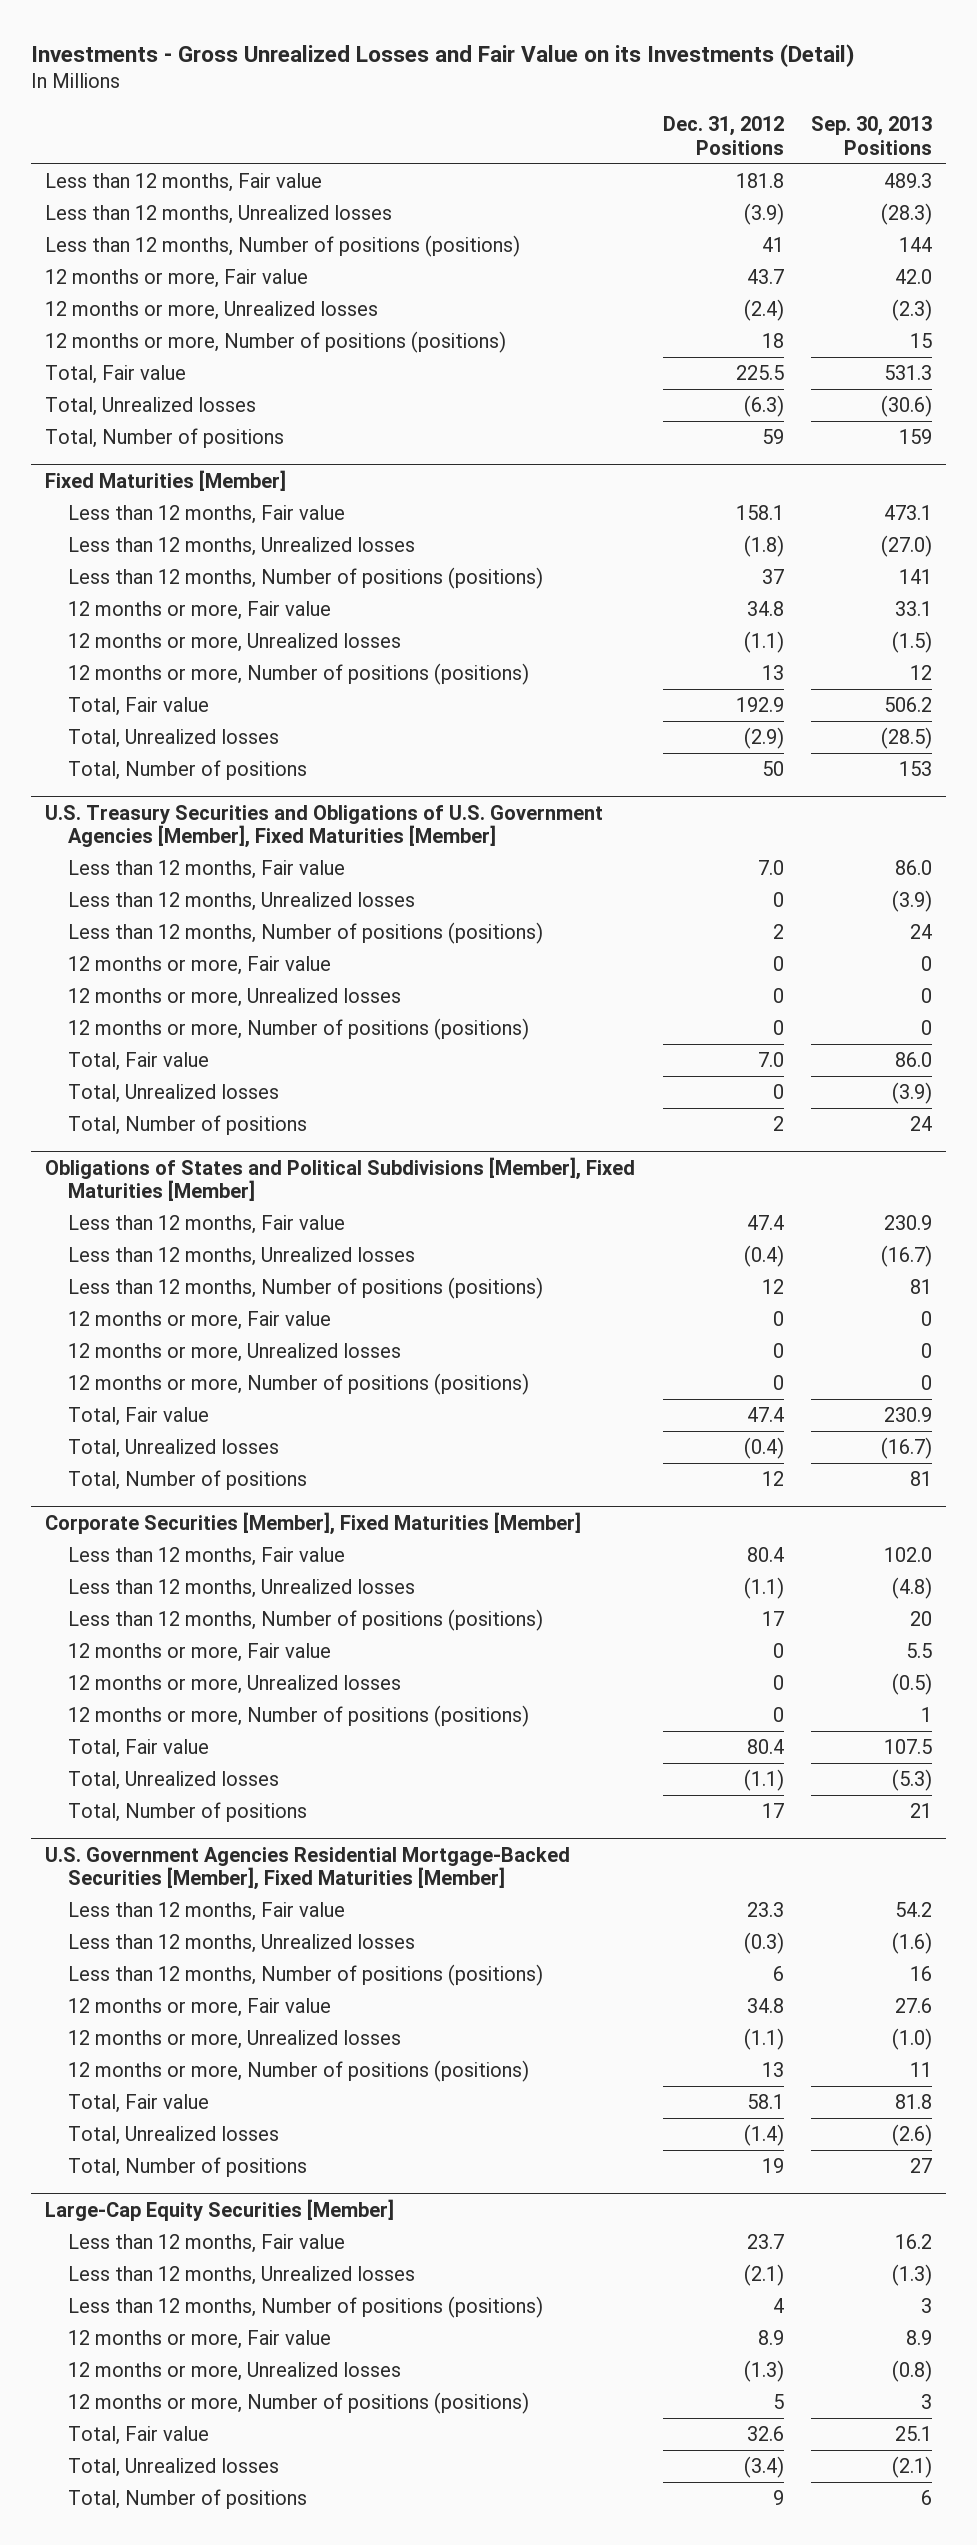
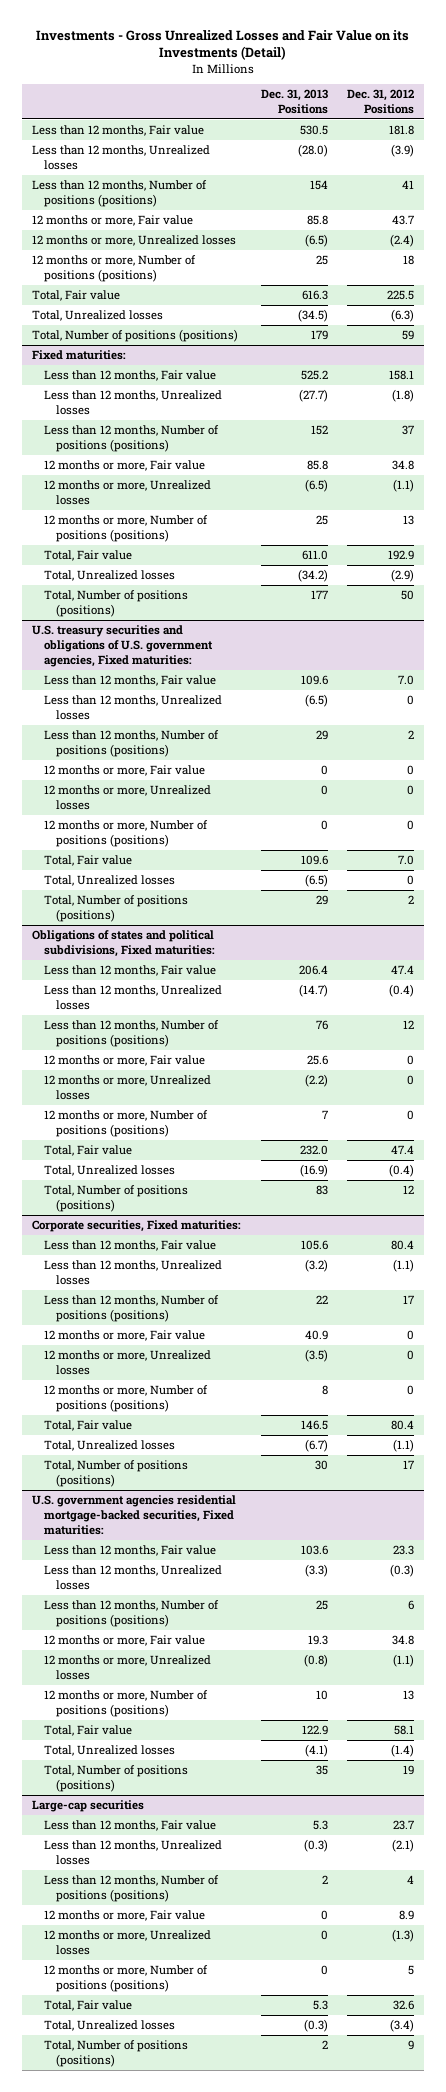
- | Dec. 31, 2012 Positions | Sep. 30, 2013 Positions
+ | Dec. 31, 2013 Positions | Dec. 31, 2012 Positions
- Total, Number of positions | 59 | 159
- Fixed Maturities [Member]
+ Total, Number of positions (positions) | 179 | 59
+ Fixed maturities:
- Total, Number of positions | 50 | 153
- U.S. Treasury Securities and Obligations of U.S. Government Agencies [Member], Fixed Maturities [Member]
+ Total, Number of positions (positions) | 177 | 50
+ U.S. treasury securities and obligations of U.S. government agencies, Fixed maturities:
- Total, Number of positions | 2 | 24
- Obligations of States and Political Subdivisions [Member], Fixed Maturities [Member]
+ Total, Number of positions (positions) | 29 | 2
+ Obligations of states and political subdivisions, Fixed maturities:
- Total, Number of positions | 12 | 81
- Corporate Securities [Member], Fixed Maturities [Member]
+ Total, Number of positions (positions) | 83 | 12
+ Corporate securities, Fixed maturities:
- Total, Number of positions | 17 | 21
- U.S. Government Agencies Residential Mortgage-Backed Securities [Member], Fixed Maturities [Member]
+ Total, Number of positions (positions) | 30 | 17
+ U.S. government agencies residential mortgage-backed securities, Fixed maturities:
- Total, Number of positions | 19 | 27
- Large-Cap Equity Securities [Member]
+ Total, Number of positions (positions) | 35 | 19
+ Large-cap securities
- Total, Number of positions | 9 | 6
+ Total, Number of positions (positions) | 2 | 9

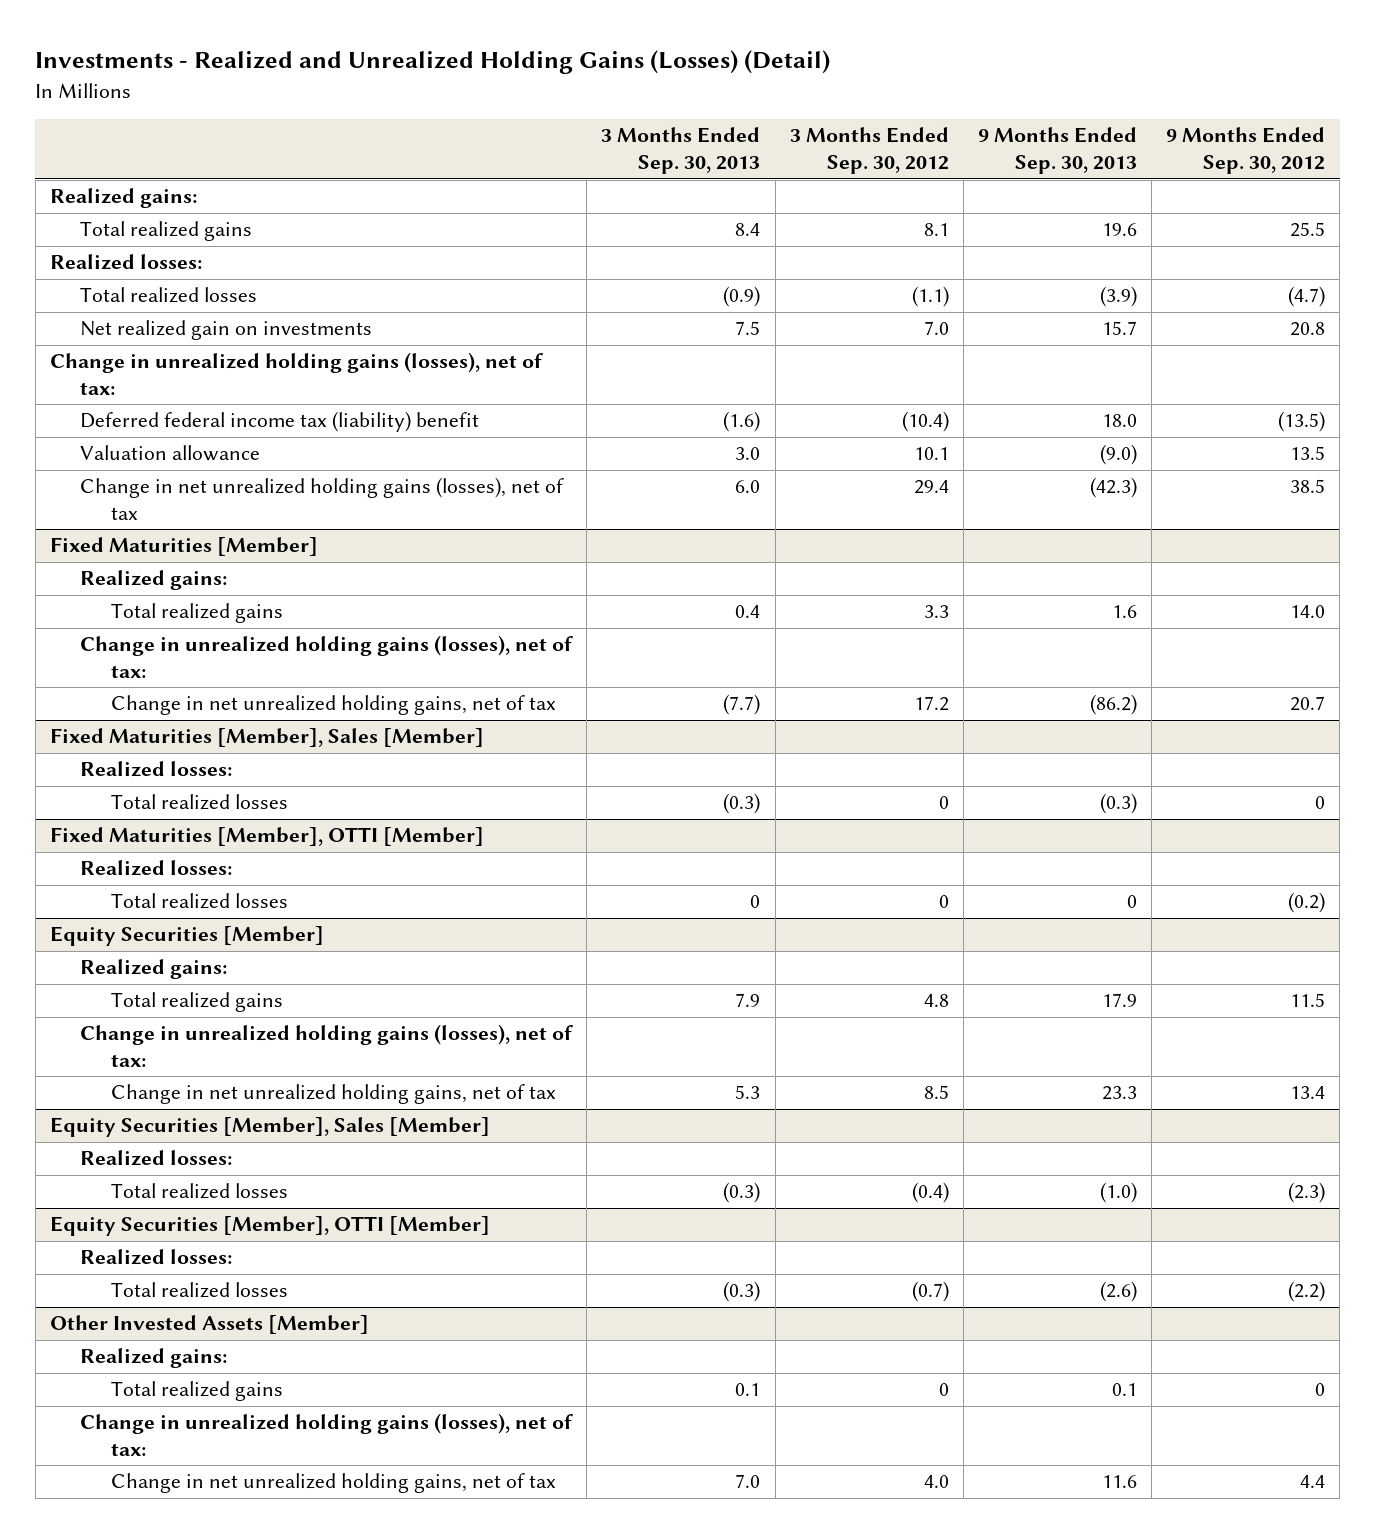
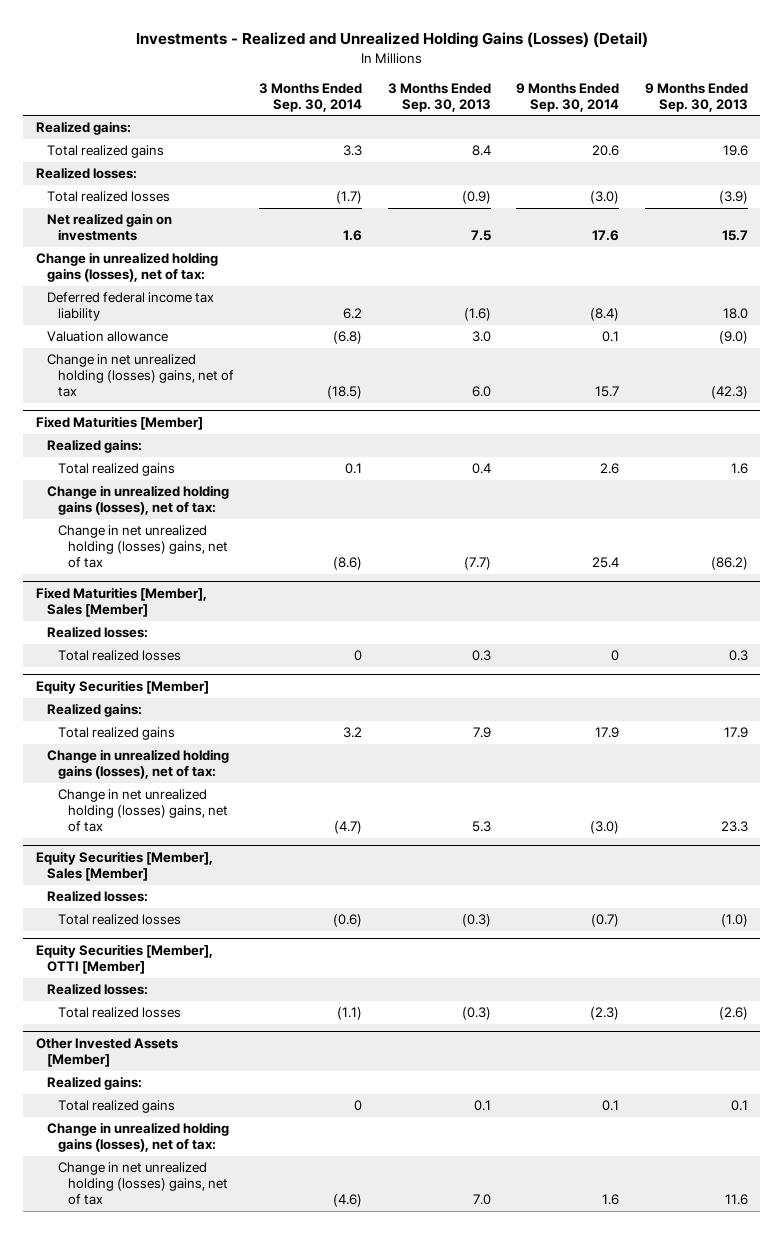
- | 3 Months Ended Sep. 30, 2013 | 3 Months Ended Sep. 30, 2012 | 9 Months Ended Sep. 30, 2013 | 9 Months Ended Sep. 30, 2012
+ | 3 Months Ended Sep. 30, 2014 | 3 Months Ended Sep. 30, 2013 | 9 Months Ended Sep. 30, 2014 | 9 Months Ended Sep. 30, 2013
- Deferred federal income tax (liability) benefit | (1.6) | (10.4) | 18.0 | (13.5)
+ Deferred federal income tax liability | 6.2 | (1.6) | (8.4) | 18.0
- Change in net unrealized holding gains (losses), net of tax | 6.0 | 29.4 | (42.3) | 38.5
+ Change in net unrealized holding (losses) gains, net of tax | (18.5) | 6.0 | 15.7 | (42.3)
@ Fixed Maturities [Member]
- Change in net unrealized holding gains, net of tax | (7.7) | 17.2 | (86.2) | 20.7
+ Change in net unrealized holding (losses) gains, net of tax | (8.6) | (7.7) | 25.4 | (86.2)
@ Fixed Maturities [Member], Sales [Member]
- Total realized losses | (0.3) | 0 | (0.3) | 0
- Fixed Maturities [Member], OTTI [Member]
- Realized losses:
- Total realized losses | 0 | 0 | 0 | (0.2)
@ Fixed Maturities [Member], Sales [Member]
+ Total realized losses | 0 | 0.3 | 0 | 0.3
@ Equity Securities [Member]
- Change in net unrealized holding gains, net of tax | 5.3 | 8.5 | 23.3 | 13.4
+ Change in net unrealized holding (losses) gains, net of tax | (4.7) | 5.3 | (3.0) | 23.3
@ Other Invested Assets [Member]
- Change in net unrealized holding gains, net of tax | 7.0 | 4.0 | 11.6 | 4.4
+ Change in net unrealized holding (losses) gains, net of tax | (4.6) | 7.0 | 1.6 | 11.6

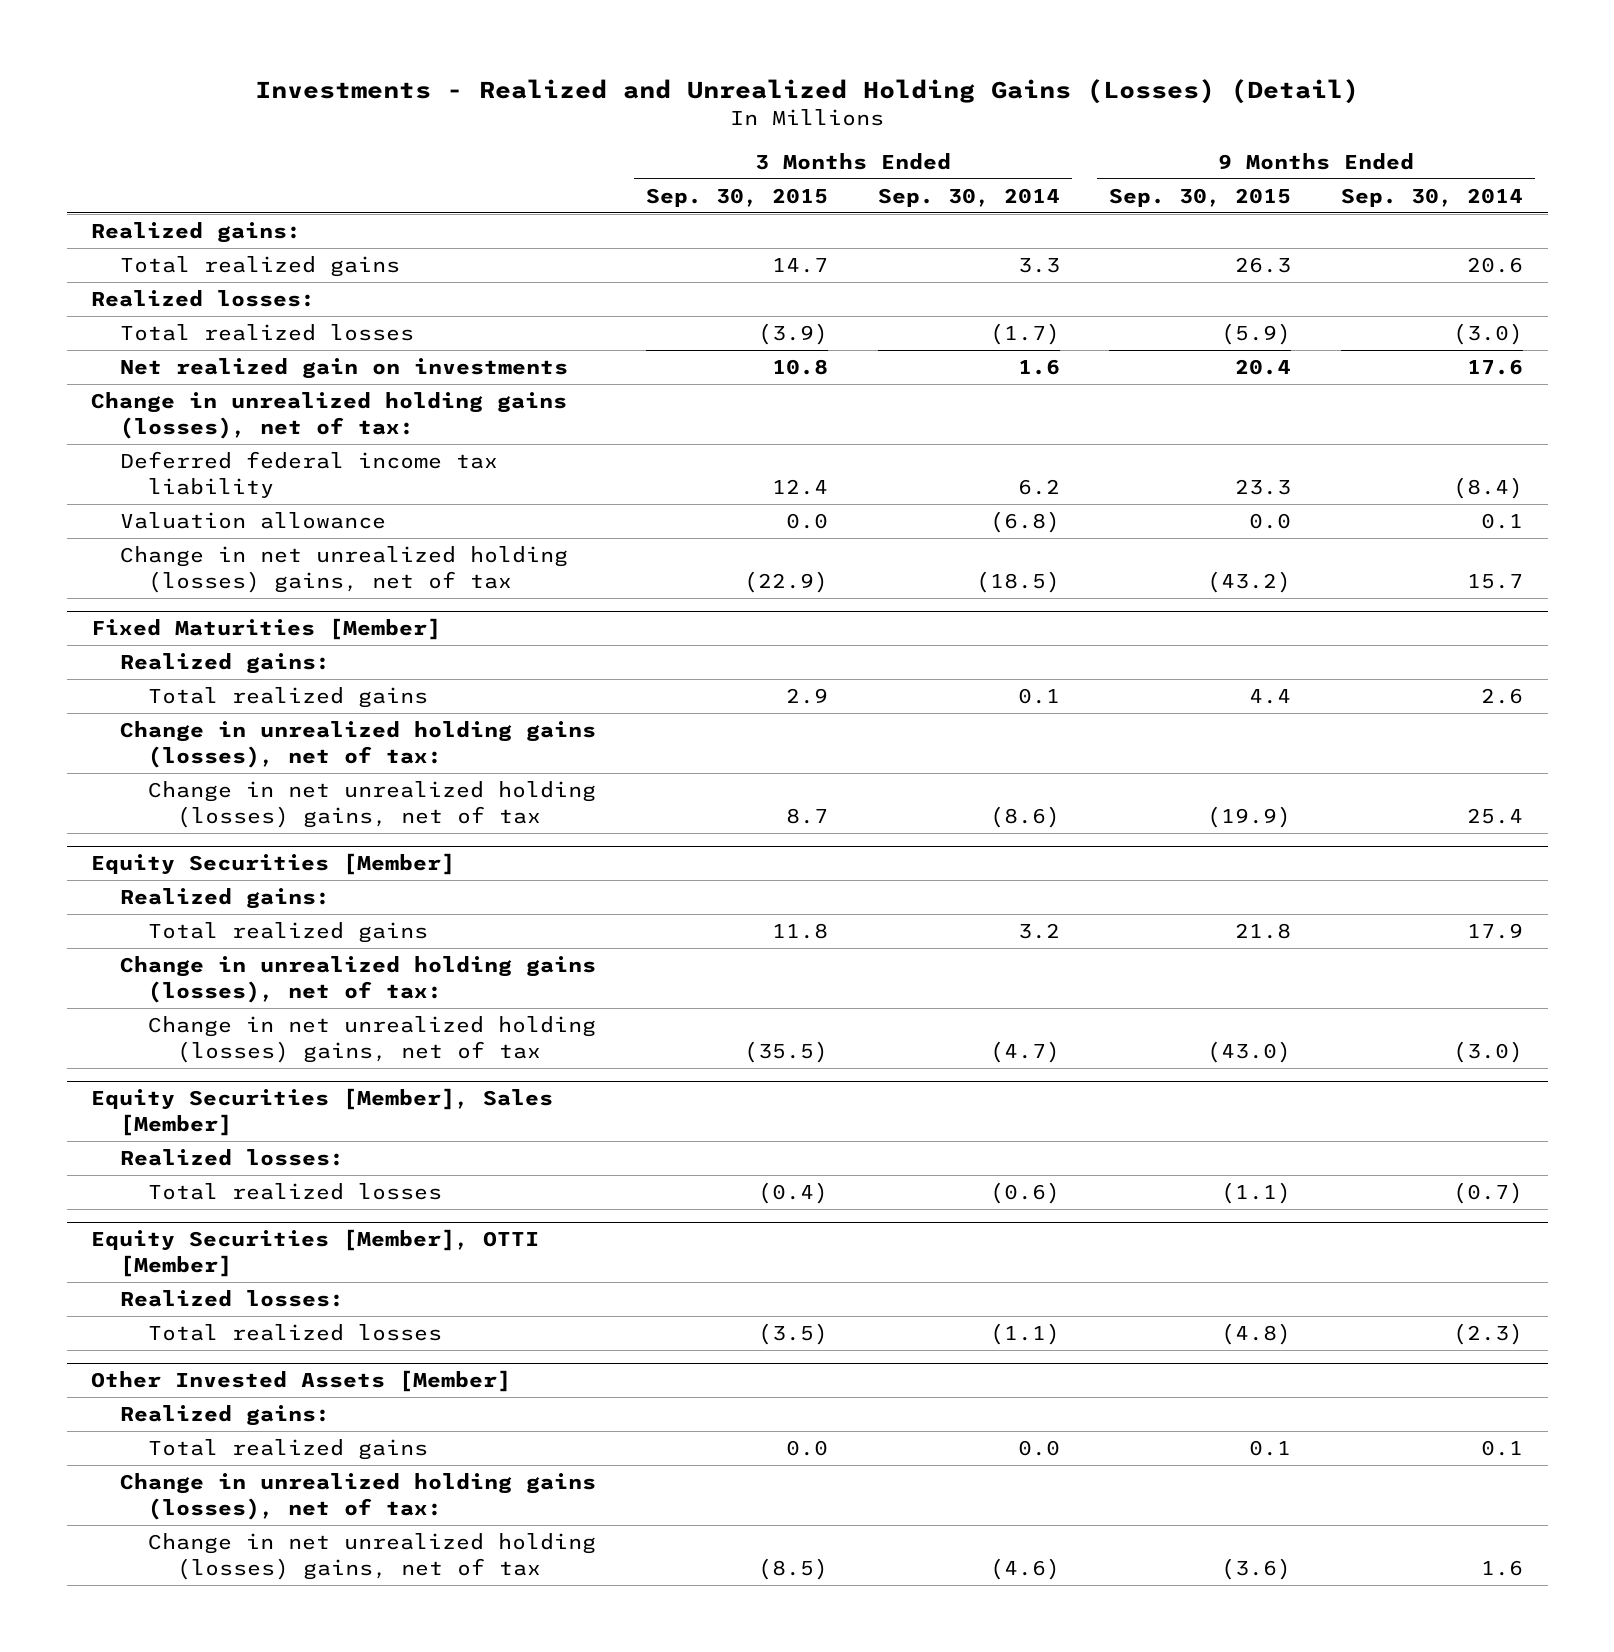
- | 3 Months Ended Sep. 30, 2014 | 3 Months Ended Sep. 30, 2013 | 9 Months Ended Sep. 30, 2014 | 9 Months Ended Sep. 30, 2013
+ | 3 Months Ended Sep. 30, 2015 | 3 Months Ended Sep. 30, 2014 | 9 Months Ended Sep. 30, 2015 | 9 Months Ended Sep. 30, 2014
- Fixed Maturities [Member], Sales [Member]
- Realized losses:
- Total realized losses | 0 | 0.3 | 0 | 0.3
@ Other Invested Assets [Member]
- Total realized gains | 0 | 0.1 | 0.1 | 0.1
+ Total realized gains | 0.0 | 0.0 | 0.1 | 0.1

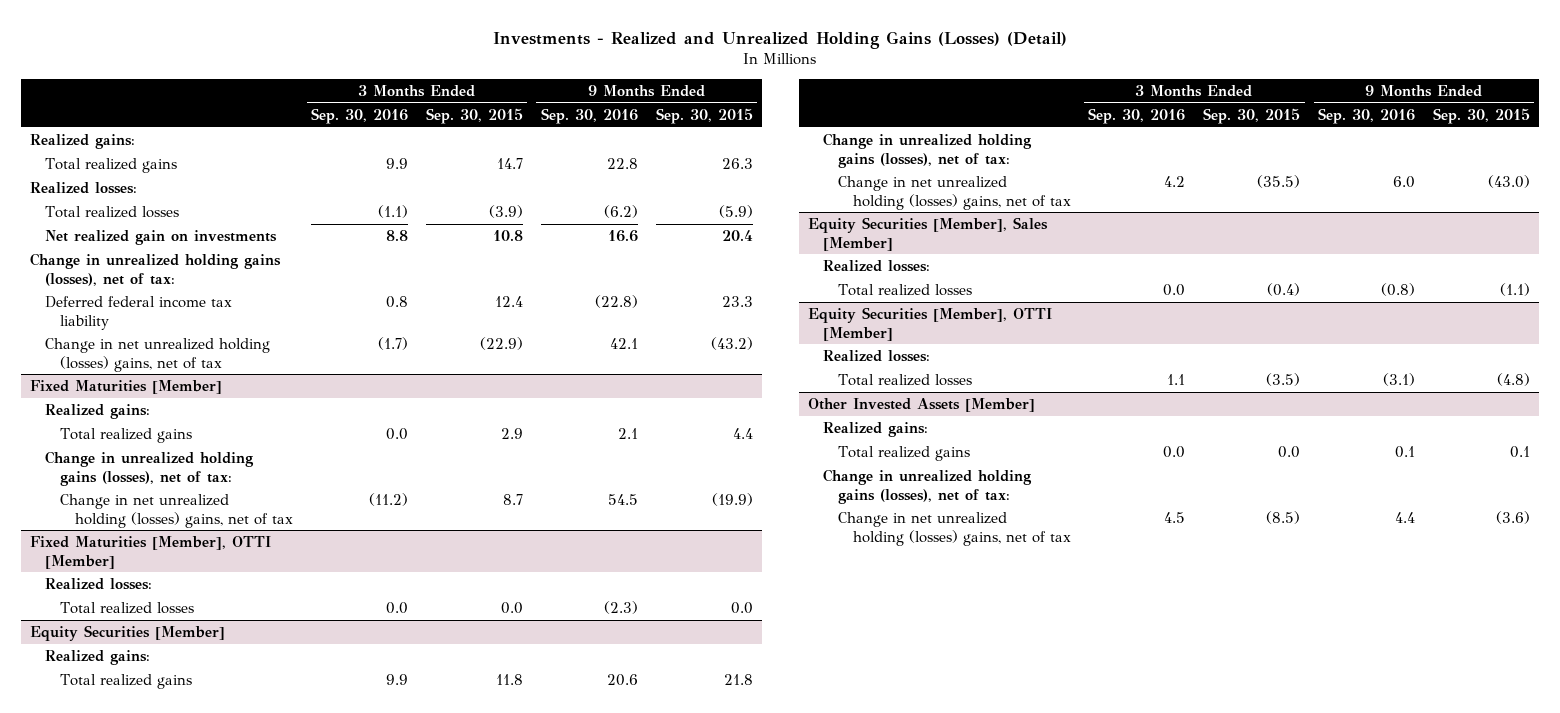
- | 3 Months Ended Sep. 30, 2015 | 3 Months Ended Sep. 30, 2014 | 9 Months Ended Sep. 30, 2015 | 9 Months Ended Sep. 30, 2014
+ | 3 Months Ended Sep. 30, 2016 | 3 Months Ended Sep. 30, 2015 | 9 Months Ended Sep. 30, 2016 | 9 Months Ended Sep. 30, 2015
- Valuation allowance | 0.0 | (6.8) | 0.0 | 0.1
+ Fixed Maturities [Member], OTTI [Member]
+ Realized losses:
+ Total realized losses | 0.0 | 0.0 | (2.3) | 0.0

